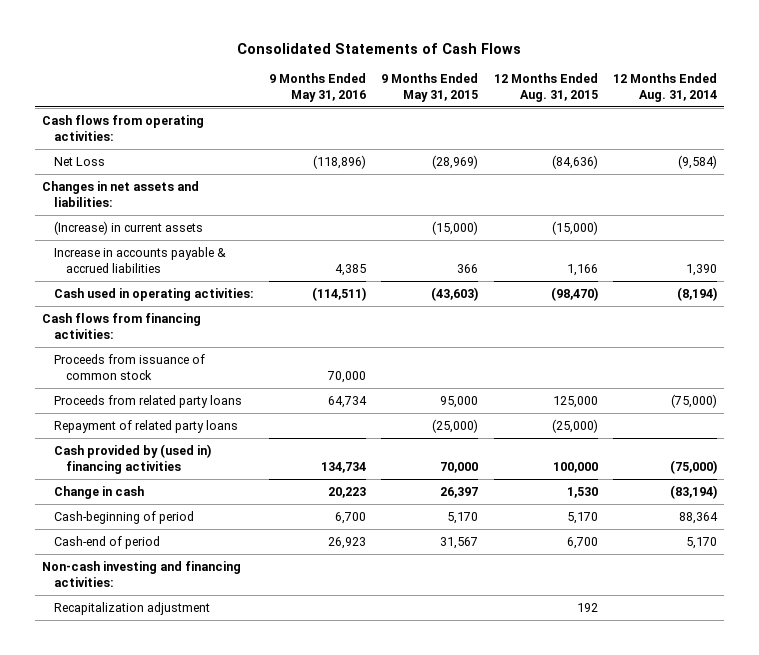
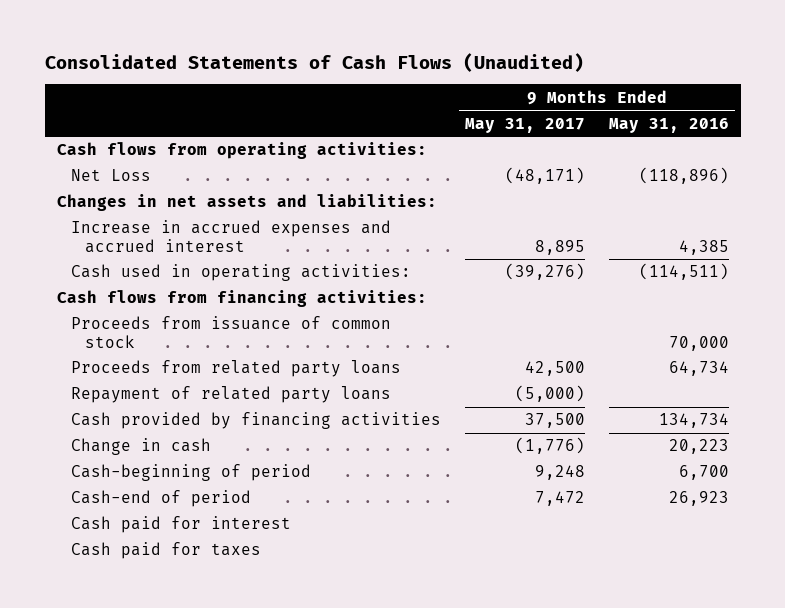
- Consolidated Statements of Cash Flows
+ Consolidated Statements of Cash Flows (Unaudited)
- | 9 Months Ended May 31, 2016 | 9 Months Ended May 31, 2015 | 12 Months Ended Aug. 31, 2015 | 12 Months Ended Aug. 31, 2014
+ | 9 Months Ended May 31, 2017 | 9 Months Ended May 31, 2016
- (Increase) in current assets | | (15,000) | (15,000) |
- Increase in accounts payable & accrued liabilities | 4,385 | 366 | 1,166 | 1,390
+ Increase in accrued expenses and accrued interest | 8,895 | 4,385
- Cash provided by (used in) financing activities | 134,734 | 70,000 | 100,000 | (75,000)
+ Cash provided by financing activities | 37,500 | 134,734
- Non-cash investing and financing activities:
- Recapitalization adjustment | | | 192 |
+ Cash paid for interest
+ Cash paid for taxes

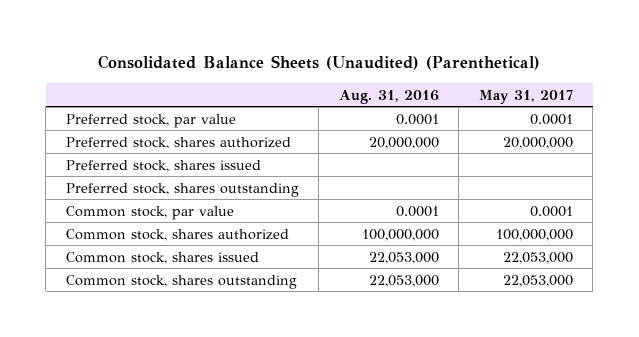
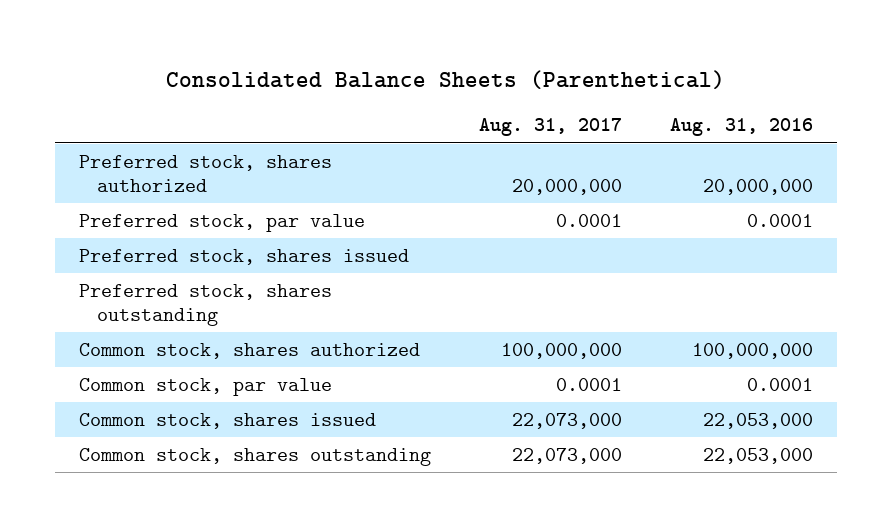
- Consolidated Balance Sheets (Unaudited) (Parenthetical)
+ Consolidated Balance Sheets (Parenthetical)
- | Aug. 31, 2016 | May 31, 2017
+ | Aug. 31, 2017 | Aug. 31, 2016
moved down: Preferred stock, par value | 0.0001 | 0.0001
moved down: Common stock, par value | 0.0001 | 0.0001

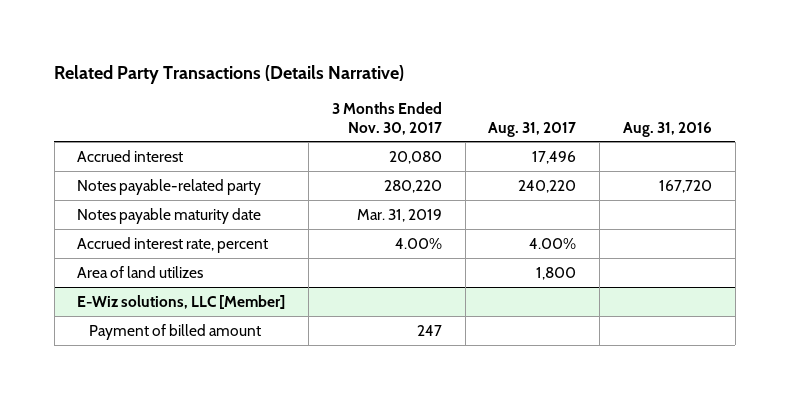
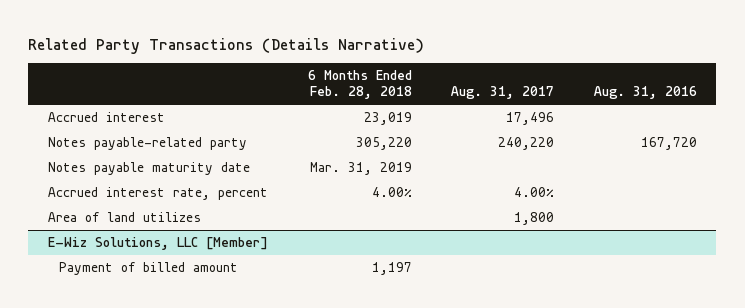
- | 3 Months Ended Nov. 30, 2017 | Aug. 31, 2017 | Aug. 31, 2016
+ | 6 Months Ended Feb. 28, 2018 | Aug. 31, 2017 | Aug. 31, 2016
- E-Wiz solutions, LLC [Member]
+ E-Wiz Solutions, LLC [Member]

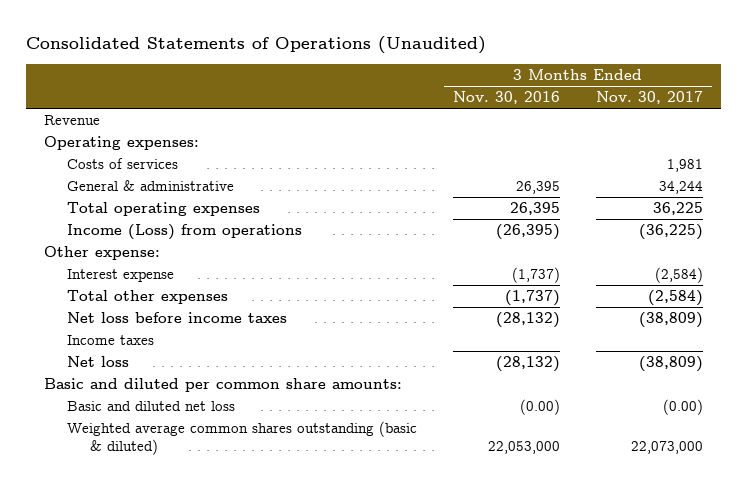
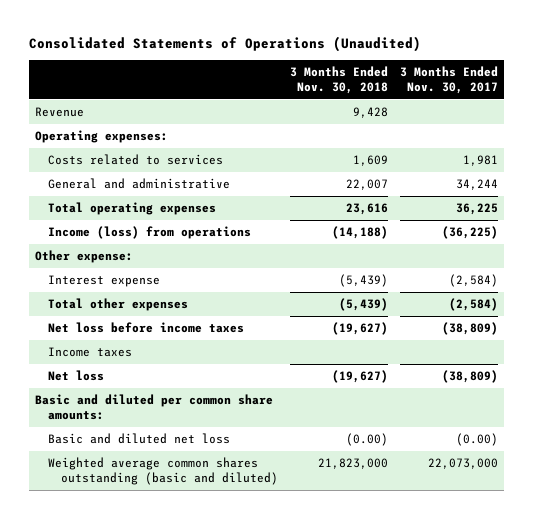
- | 3 Months Ended Nov. 30, 2016 | 3 Months Ended Nov. 30, 2017
+ | 3 Months Ended Nov. 30, 2018 | 3 Months Ended Nov. 30, 2017
- Costs of services | | 1,981
- General & administrative | 26,395 | 34,244
+ Costs related to services | 1,609 | 1,981
+ General and administrative | 22,007 | 34,244
- Income (Loss) from operations | (26,395) | (36,225)
+ Income (loss) from operations | (14,188) | (36,225)
- Weighted average common shares outstanding (basic & diluted) | 22,053,000 | 22,073,000
+ Weighted average common shares outstanding (basic and diluted) | 21,823,000 | 22,073,000

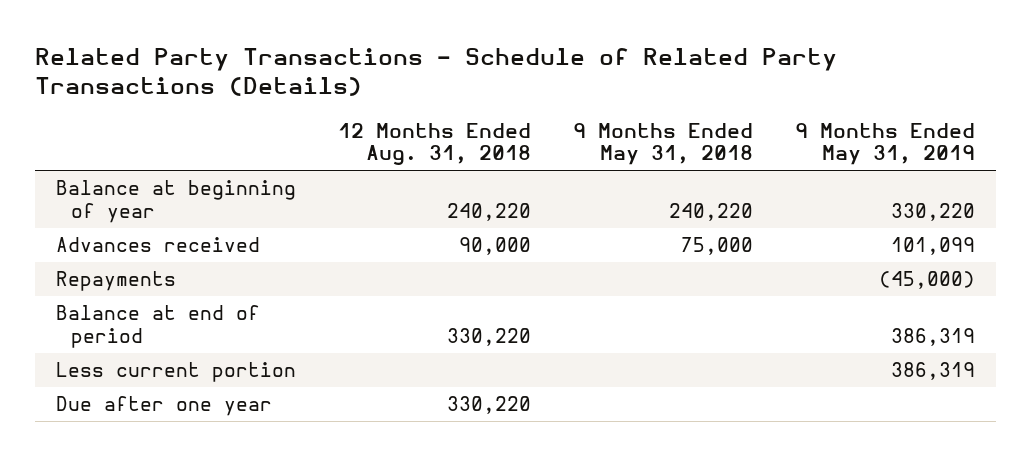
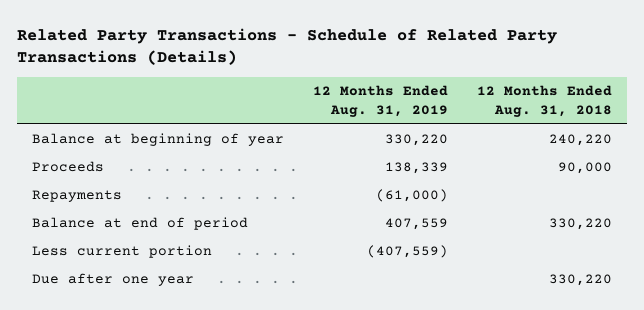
- | 12 Months Ended Aug. 31, 2018 | 9 Months Ended May 31, 2018 | 9 Months Ended May 31, 2019
+ | 12 Months Ended Aug. 31, 2019 | 12 Months Ended Aug. 31, 2018
- Advances received | 90,000 | 75,000 | 101,099
+ Proceeds | 138,339 | 90,000

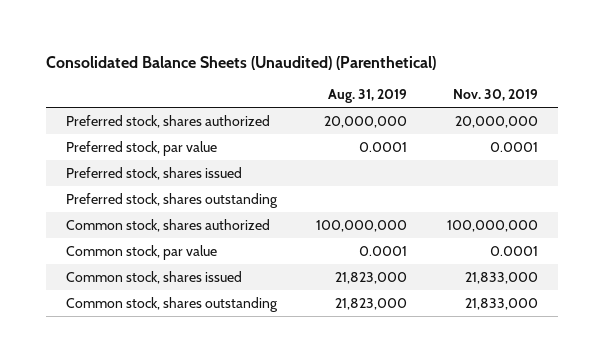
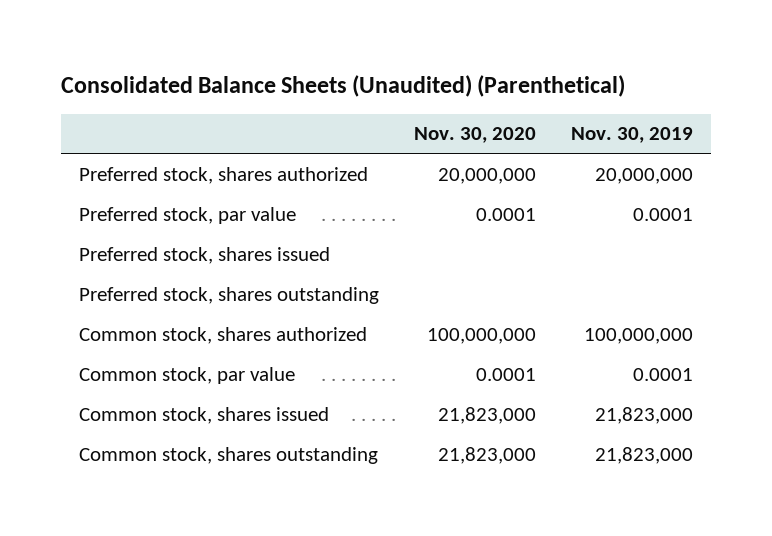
- | Aug. 31, 2019 | Nov. 30, 2019
+ | Nov. 30, 2020 | Nov. 30, 2019
- Common stock, shares issued | 21,823,000 | 21,833,000
- Common stock, shares outstanding | 21,823,000 | 21,833,000
+ Common stock, shares issued | 21,823,000 | 21,823,000
+ Common stock, shares outstanding | 21,823,000 | 21,823,000

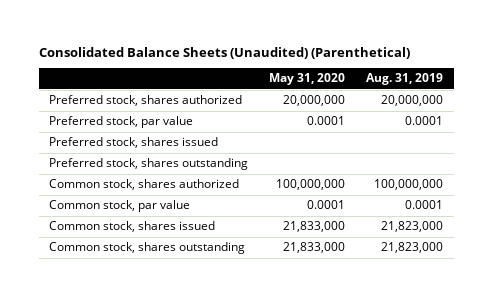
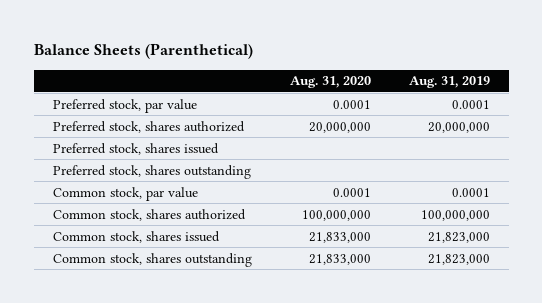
- Consolidated Balance Sheets (Unaudited) (Parenthetical)
+ Balance Sheets (Parenthetical)
- | May 31, 2020 | Aug. 31, 2019
+ | Aug. 31, 2020 | Aug. 31, 2019
moved down: Preferred stock, shares authorized | 20,000,000 | 20,000,000
moved down: Common stock, shares authorized | 100,000,000 | 100,000,000

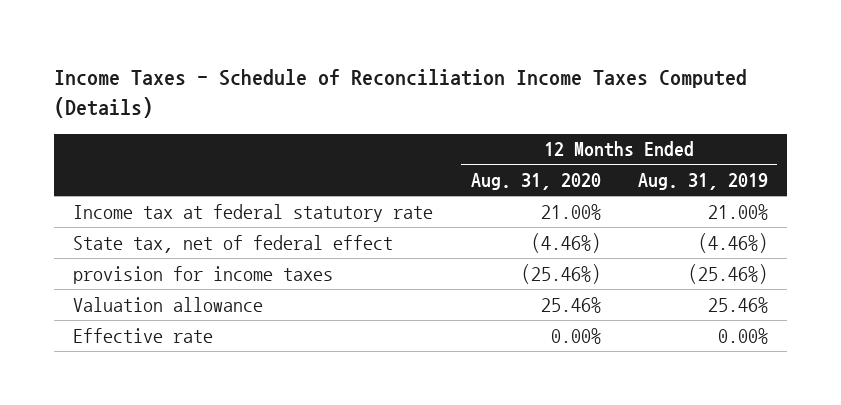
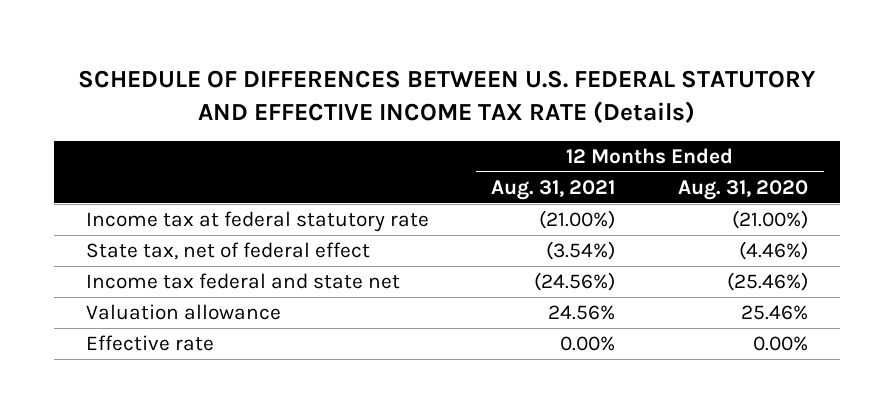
- Income Taxes - Schedule of Reconciliation Income Taxes Computed (Details)
+ SCHEDULE OF DIFFERENCES BETWEEN U.S. FEDERAL STATUTORY AND EFFECTIVE INCOME TAX RATE (Details)
- | 12 Months Ended Aug. 31, 2020 | 12 Months Ended Aug. 31, 2019
+ | 12 Months Ended Aug. 31, 2021 | 12 Months Ended Aug. 31, 2020
- Income tax at federal statutory rate | 21.00% | 21.00%
+ Income tax at federal statutory rate | (21.00%) | (21.00%)
- provision for income taxes | (25.46%) | (25.46%)
+ Income tax federal and state net | (24.56%) | (25.46%)

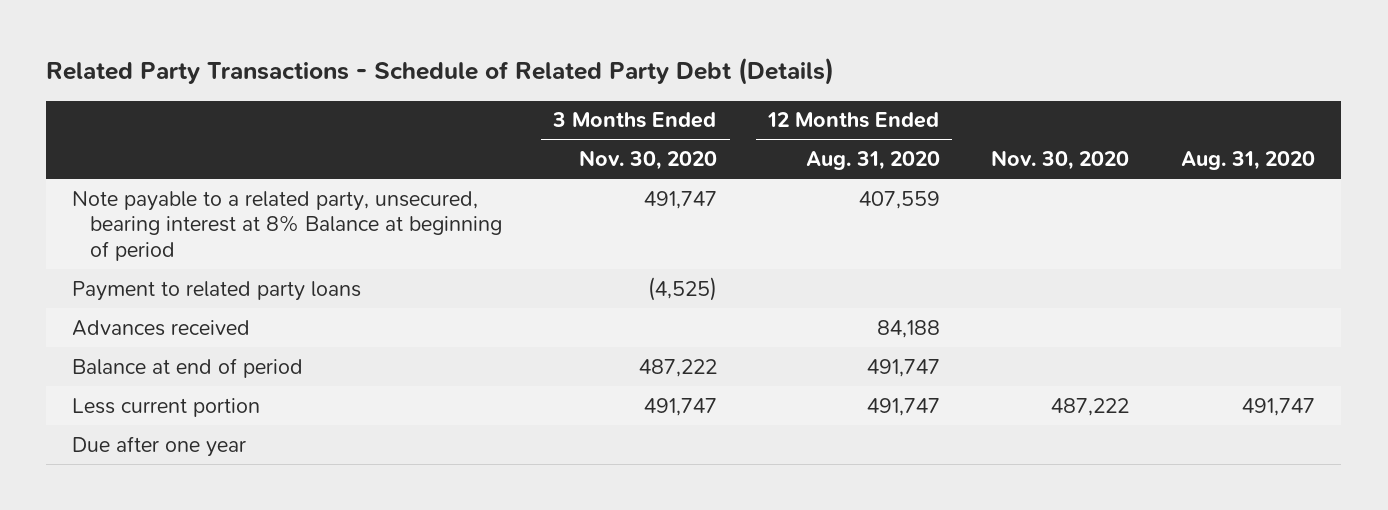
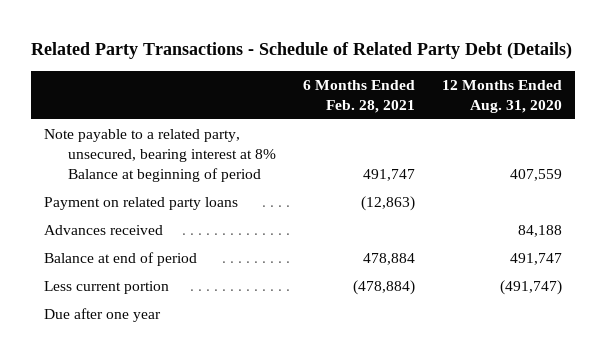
- | 3 Months Ended Nov. 30, 2020 | 12 Months Ended Aug. 31, 2020 | Nov. 30, 2020 | Aug. 31, 2020
+ | 6 Months Ended Feb. 28, 2021 | 12 Months Ended Aug. 31, 2020
- Payment to related party loans | (4,525) | | |
+ Payment on related party loans | (12,863) |
- Less current portion | 491,747 | 491,747 | 487,222 | 491,747
+ Less current portion | (478,884) | (491,747)

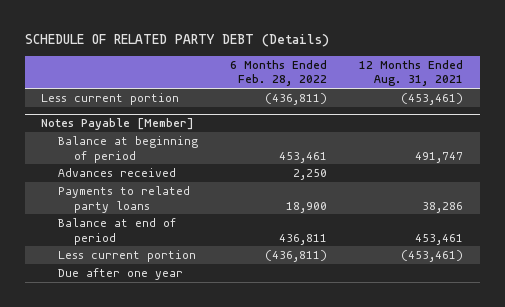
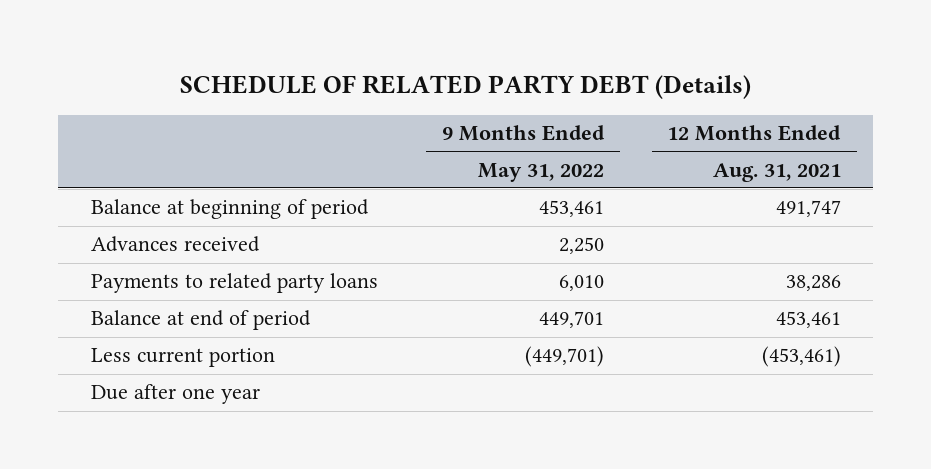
- | 6 Months Ended Feb. 28, 2022 | 12 Months Ended Aug. 31, 2021
+ | 9 Months Ended May 31, 2022 | 12 Months Ended Aug. 31, 2021
- Less current portion | (436,811) | (453,461)
- Notes Payable [Member]

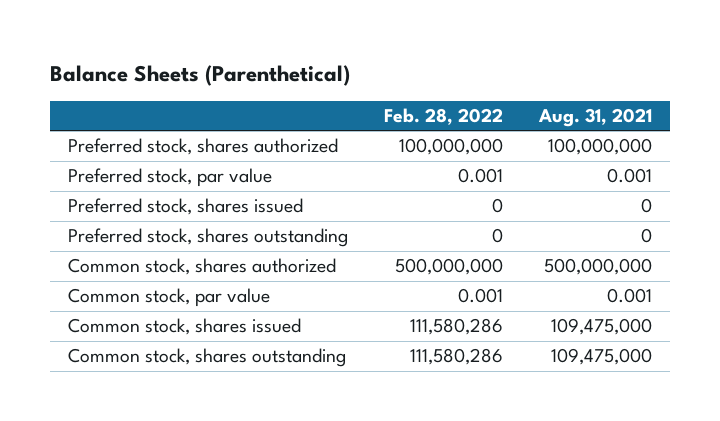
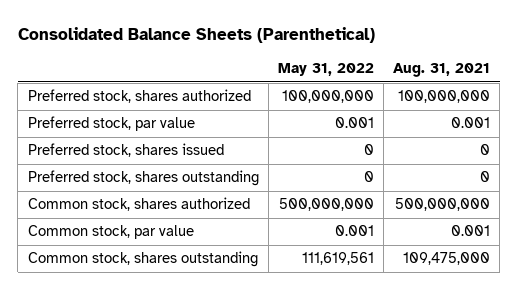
- Balance Sheets (Parenthetical)
+ Consolidated Balance Sheets (Parenthetical)
- | Feb. 28, 2022 | Aug. 31, 2021
+ | May 31, 2022 | Aug. 31, 2021
- Common stock, shares issued | 111,580,286 | 109,475,000

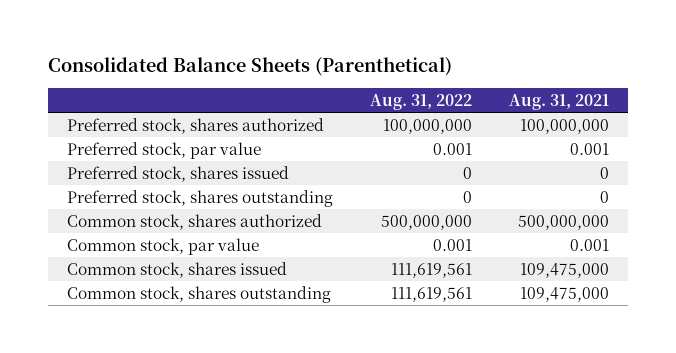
- | May 31, 2022 | Aug. 31, 2021
+ | Aug. 31, 2022 | Aug. 31, 2021
+ Common stock, shares issued | 111,619,561 | 109,475,000

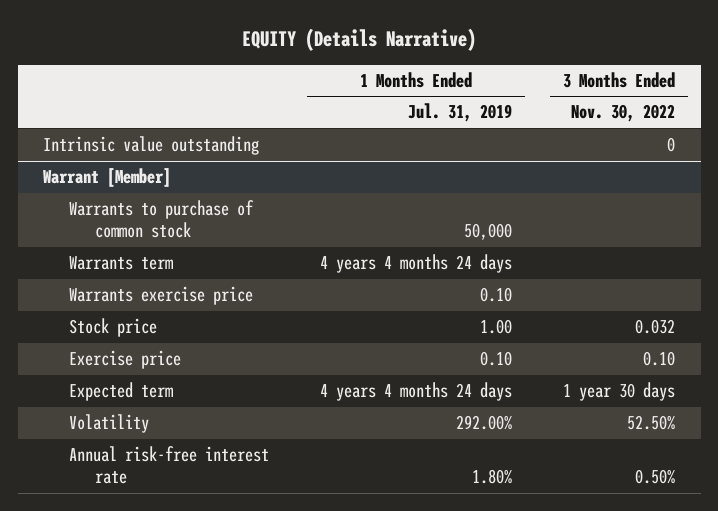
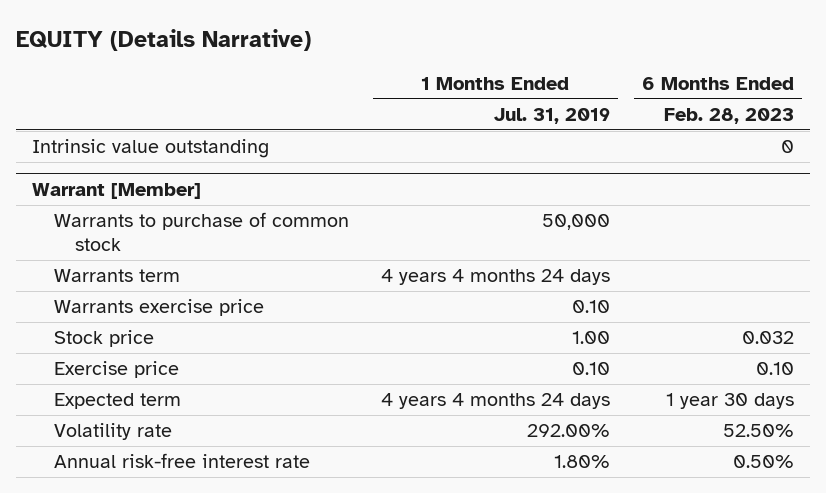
- | 1 Months Ended Jul. 31, 2019 | 3 Months Ended Nov. 30, 2022
+ | 1 Months Ended Jul. 31, 2019 | 6 Months Ended Feb. 28, 2023
@ Warrant [Member]
- Volatility | 292.00% | 52.50%
+ Volatility rate | 292.00% | 52.50%

